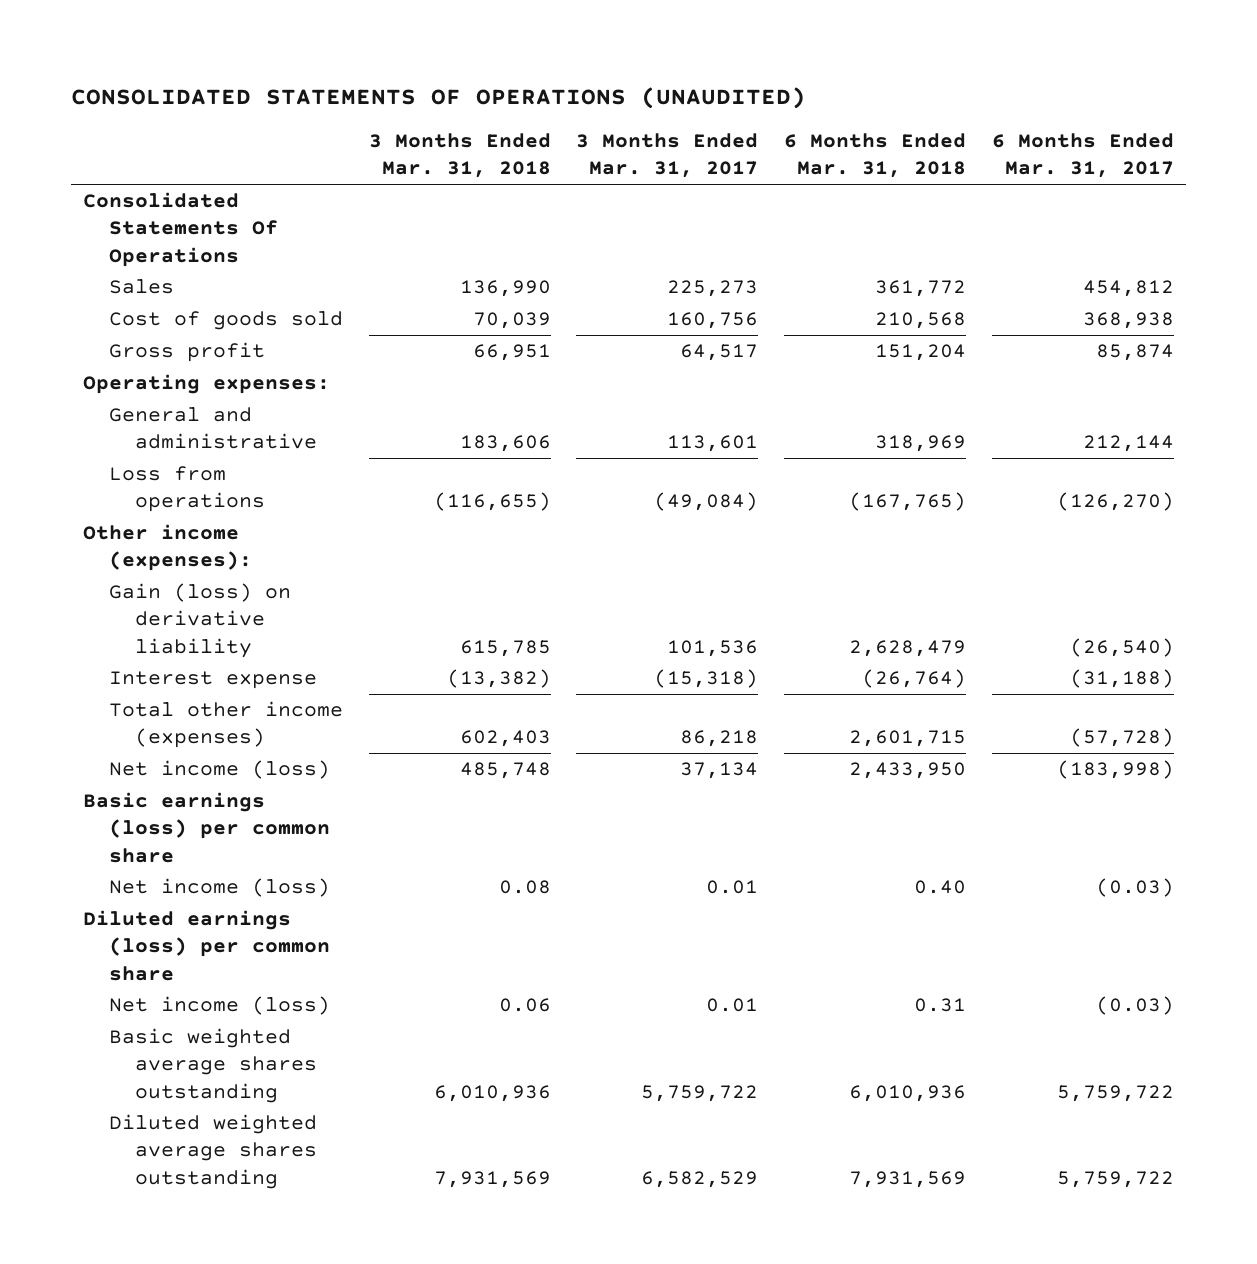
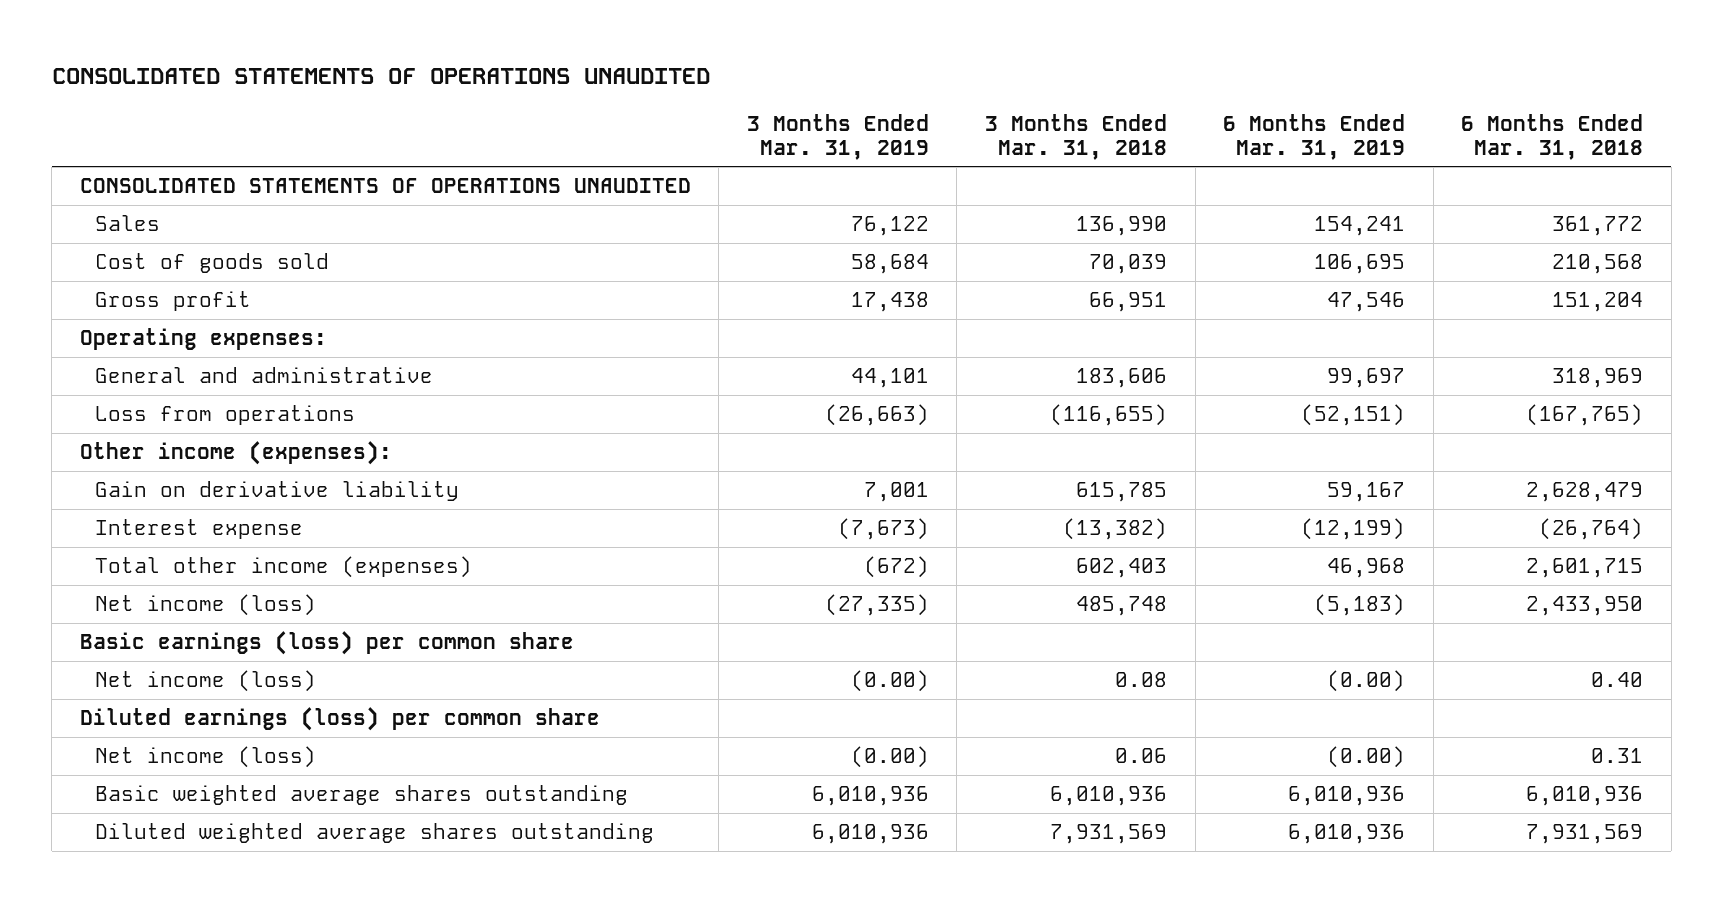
- CONSOLIDATED STATEMENTS OF OPERATIONS (UNAUDITED)
+ CONSOLIDATED STATEMENTS OF OPERATIONS UNAUDITED
- | 3 Months Ended Mar. 31, 2018 | 3 Months Ended Mar. 31, 2017 | 6 Months Ended Mar. 31, 2018 | 6 Months Ended Mar. 31, 2017
+ | 3 Months Ended Mar. 31, 2019 | 3 Months Ended Mar. 31, 2018 | 6 Months Ended Mar. 31, 2019 | 6 Months Ended Mar. 31, 2018
- Consolidated Statements Of Operations
+ CONSOLIDATED STATEMENTS OF OPERATIONS UNAUDITED
- Gain (loss) on derivative liability | 615,785 | 101,536 | 2,628,479 | (26,540)
+ Gain on derivative liability | 7,001 | 615,785 | 59,167 | 2,628,479

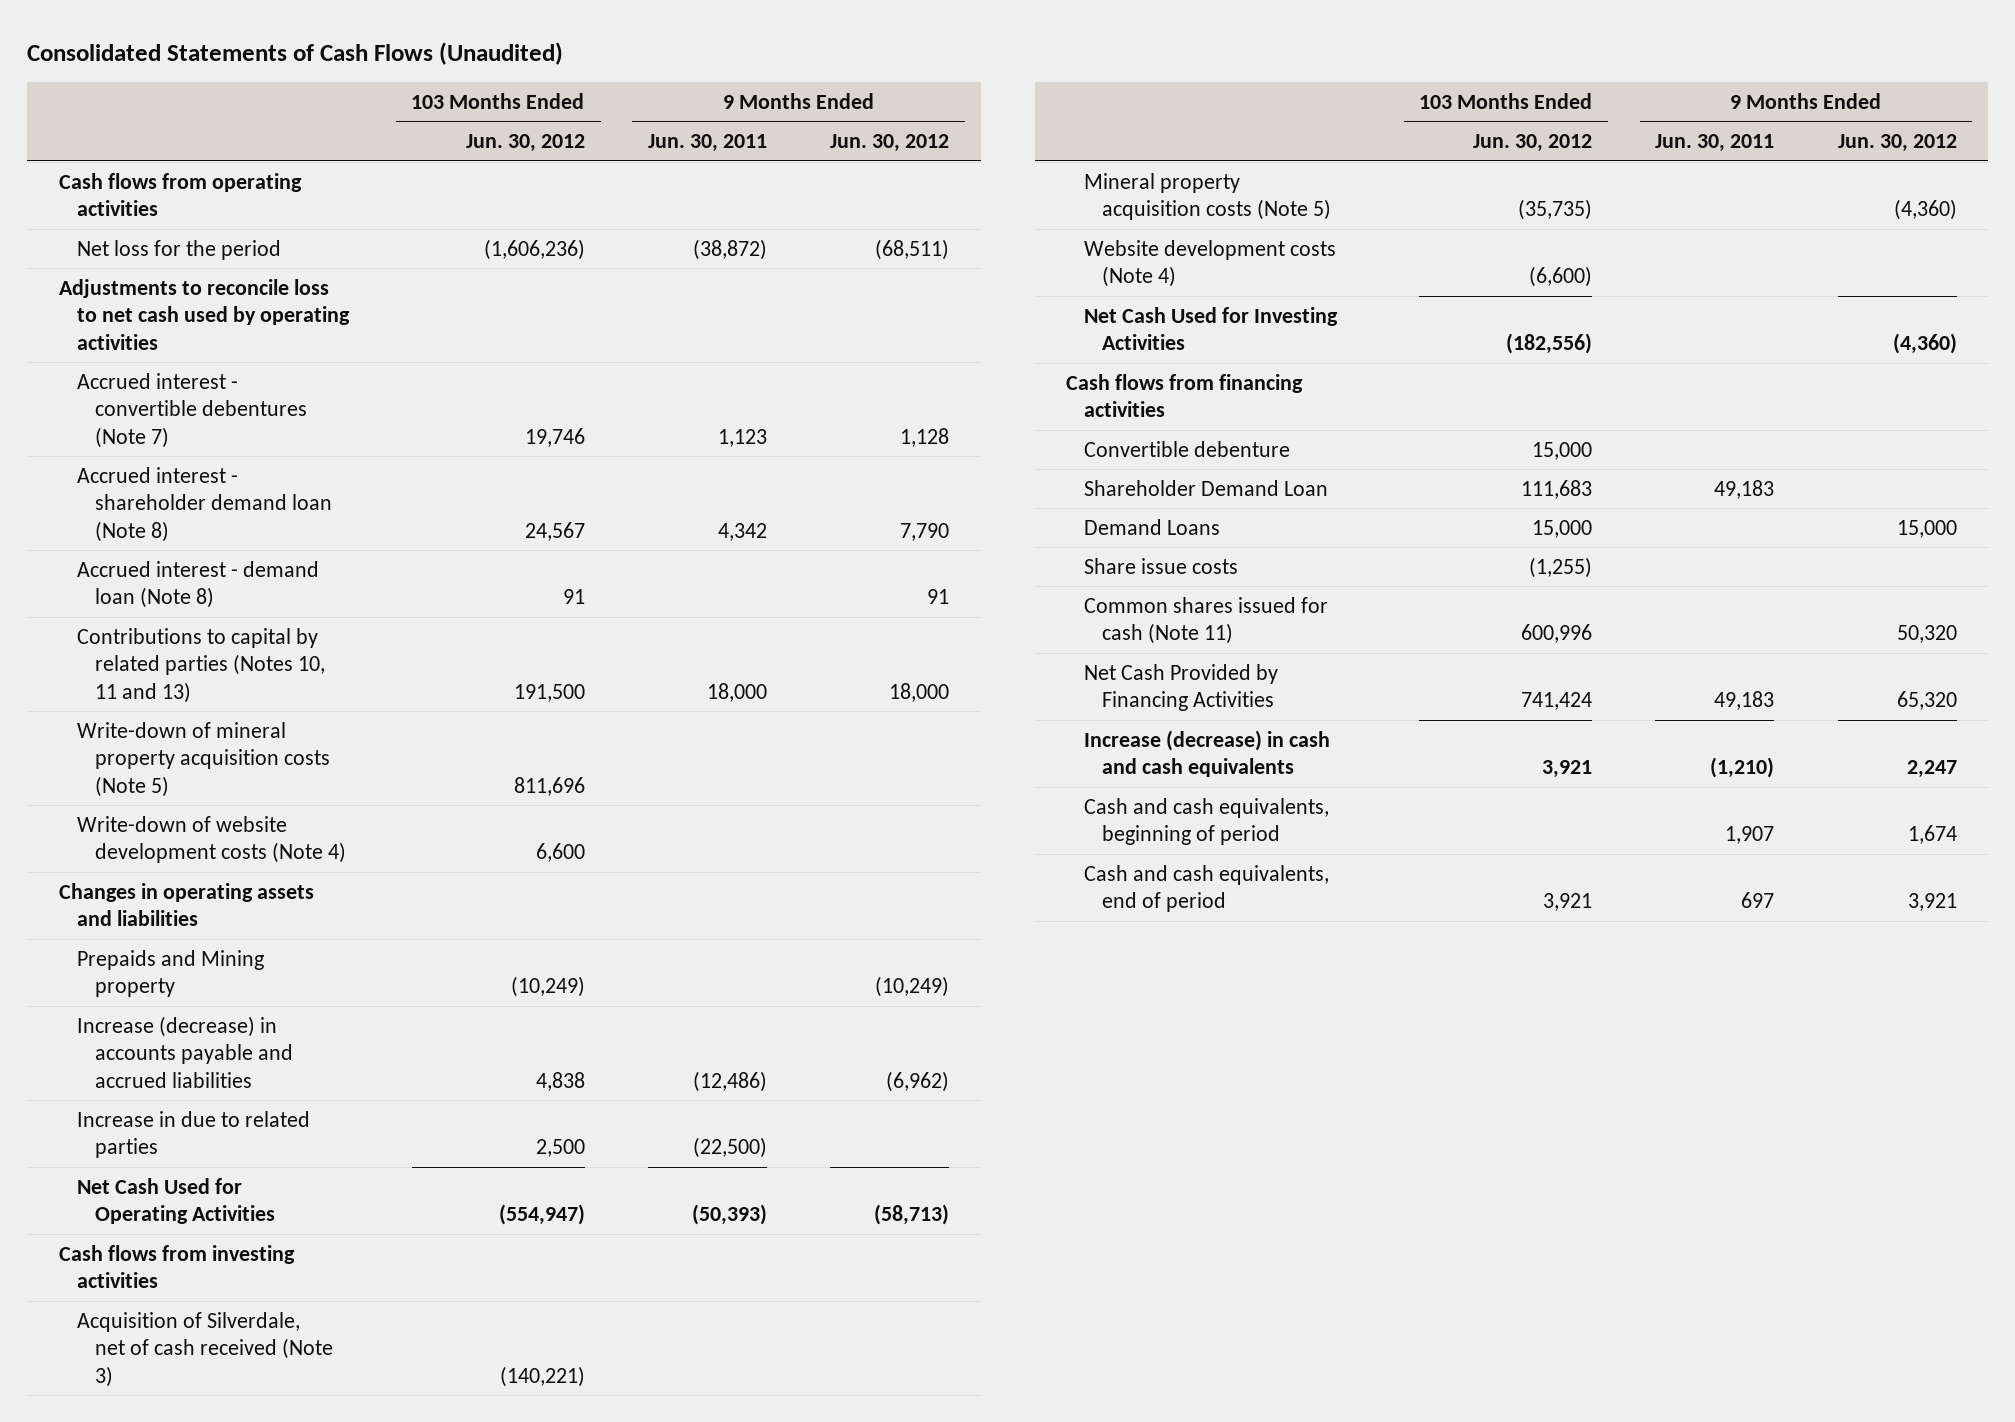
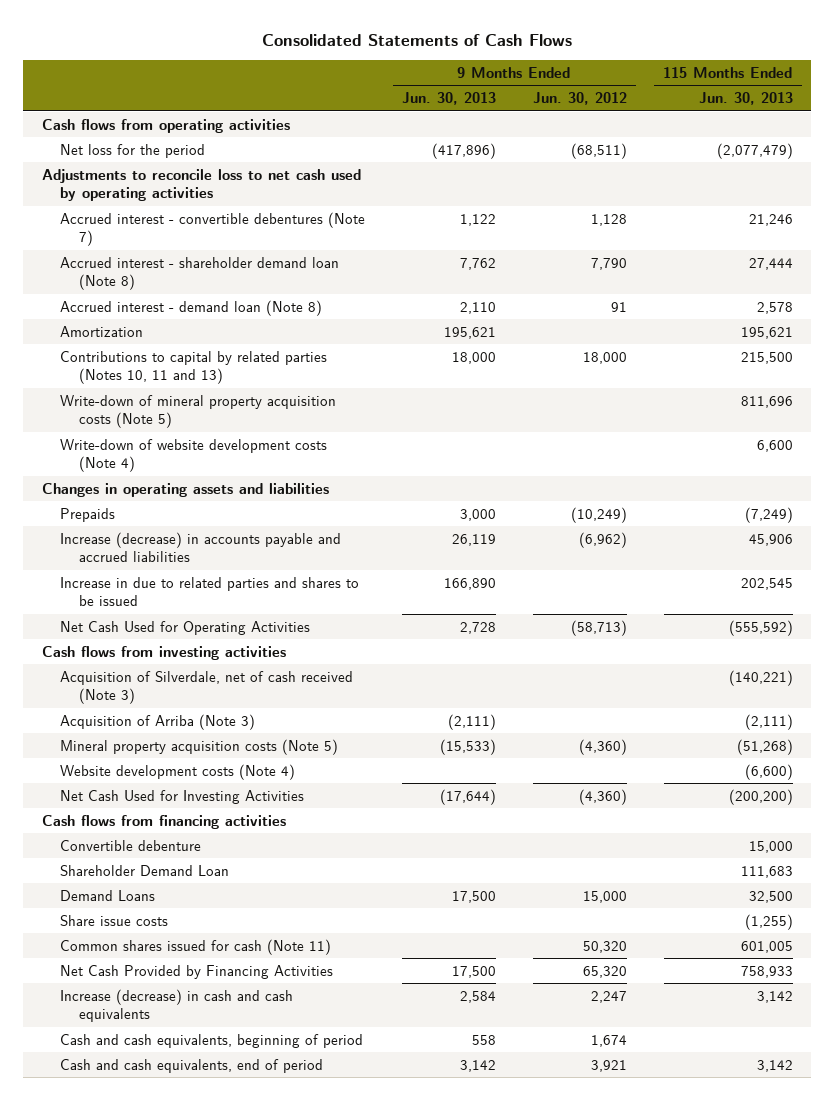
- Consolidated Statements of Cash Flows (Unaudited)
+ Consolidated Statements of Cash Flows
- | 103 Months Ended Jun. 30, 2012 | 9 Months Ended Jun. 30, 2011 | 9 Months Ended Jun. 30, 2012
+ | 9 Months Ended Jun. 30, 2013 | 9 Months Ended Jun. 30, 2012 | 115 Months Ended Jun. 30, 2013
+ Amortization | 195,621 | | 195,621
- Prepaids and Mining property | (10,249) | | (10,249)
+ Prepaids | 3,000 | (10,249) | (7,249)
- Increase in due to related parties | 2,500 | (22,500) |
+ Increase in due to related parties and shares to be issued | 166,890 | | 202,545
+ Acquisition of Arriba (Note 3) | (2,111) | | (2,111)

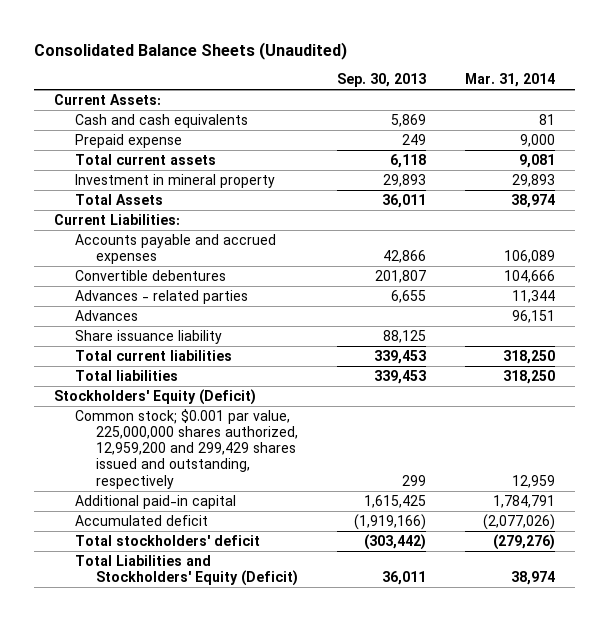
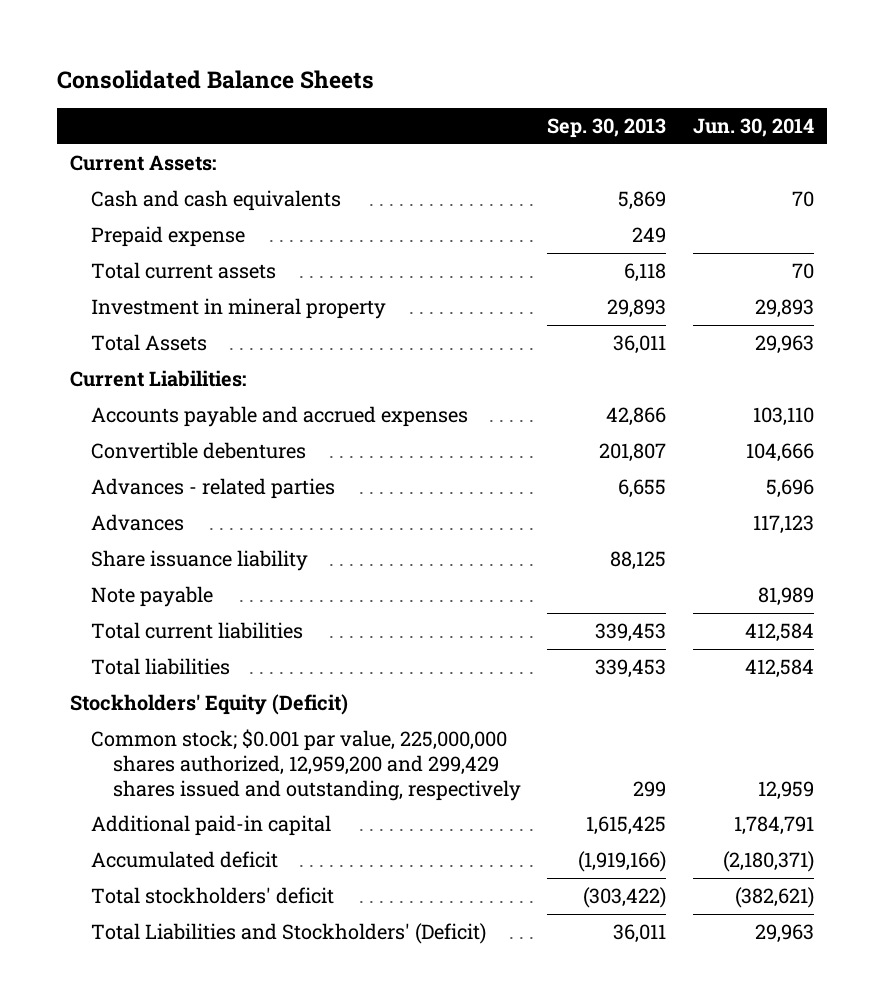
- Consolidated Balance Sheets (Unaudited)
+ Consolidated Balance Sheets
- | Sep. 30, 2013 | Mar. 31, 2014
+ | Sep. 30, 2013 | Jun. 30, 2014
+ Note payable | | 81,989
- Total stockholders' deficit | (303,442) | (279,276)
- Total Liabilities and Stockholders' Equity (Deficit) | 36,011 | 38,974
+ Total stockholders' deficit | (303,422) | (382,621)
+ Total Liabilities and Stockholders' (Deficit) | 36,011 | 29,963

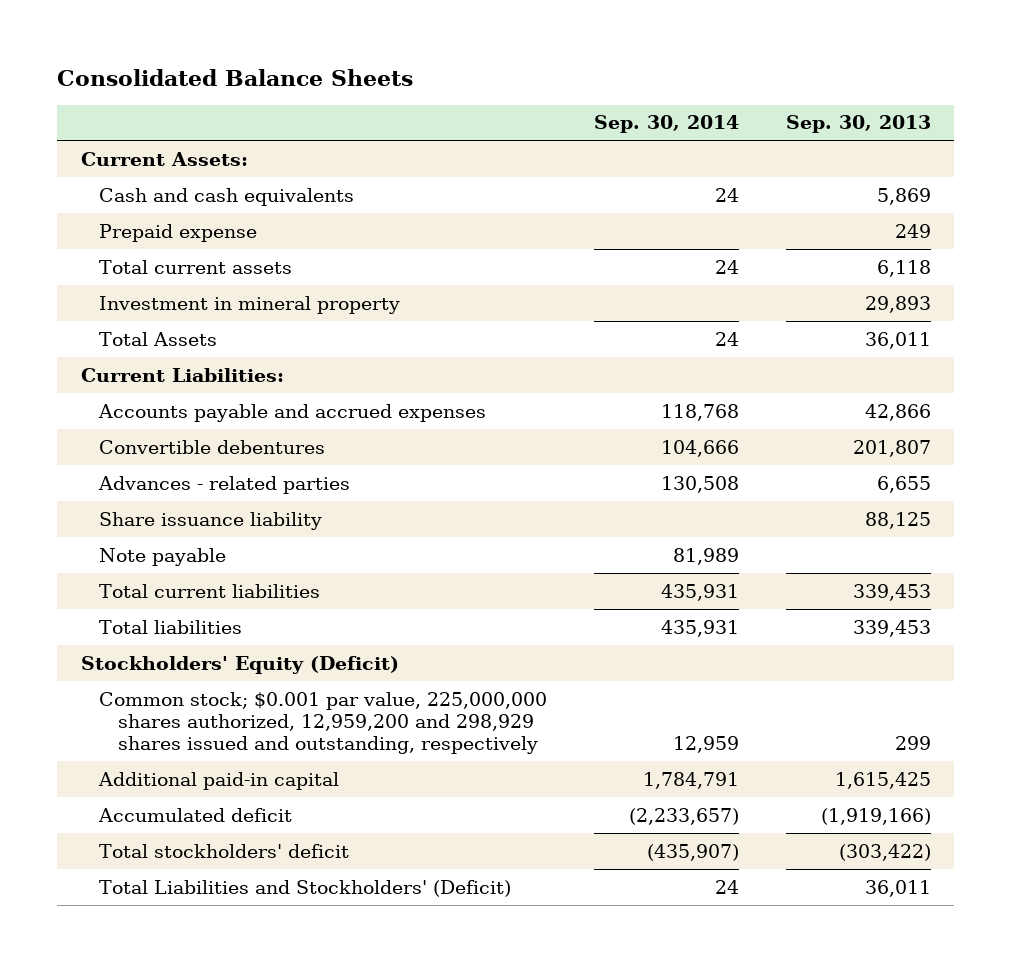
- | Sep. 30, 2013 | Jun. 30, 2014
+ | Sep. 30, 2014 | Sep. 30, 2013
- Advances | | 117,123
- Common stock; $0.001 par value, 225,000,000 shares authorized, 12,959,200 and 299,429 shares issued and outstanding, respectively | 299 | 12,959
+ Common stock; $0.001 par value, 225,000,000 shares authorized, 12,959,200 and 298,929 shares issued and outstanding, respectively | 12,959 | 299

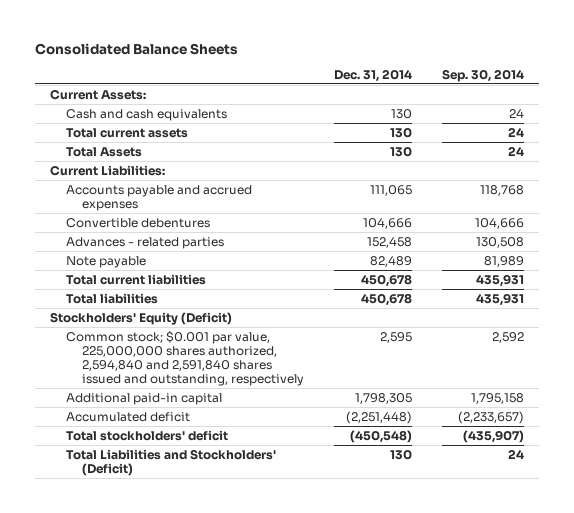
- | Sep. 30, 2014 | Sep. 30, 2013
+ | Dec. 31, 2014 | Sep. 30, 2014
- Prepaid expense | | 249
- Investment in mineral property | | 29,893
- Share issuance liability | | 88,125
- Common stock; $0.001 par value, 225,000,000 shares authorized, 12,959,200 and 298,929 shares issued and outstanding, respectively | 12,959 | 299
- Additional paid-in capital | 1,784,791 | 1,615,425
+ Common stock; $0.001 par value, 225,000,000 shares authorized, 2,594,840 and 2,591,840 shares issued and outstanding, respectively | 2,595 | 2,592
+ Additional paid-in capital | 1,798,305 | 1,795,158

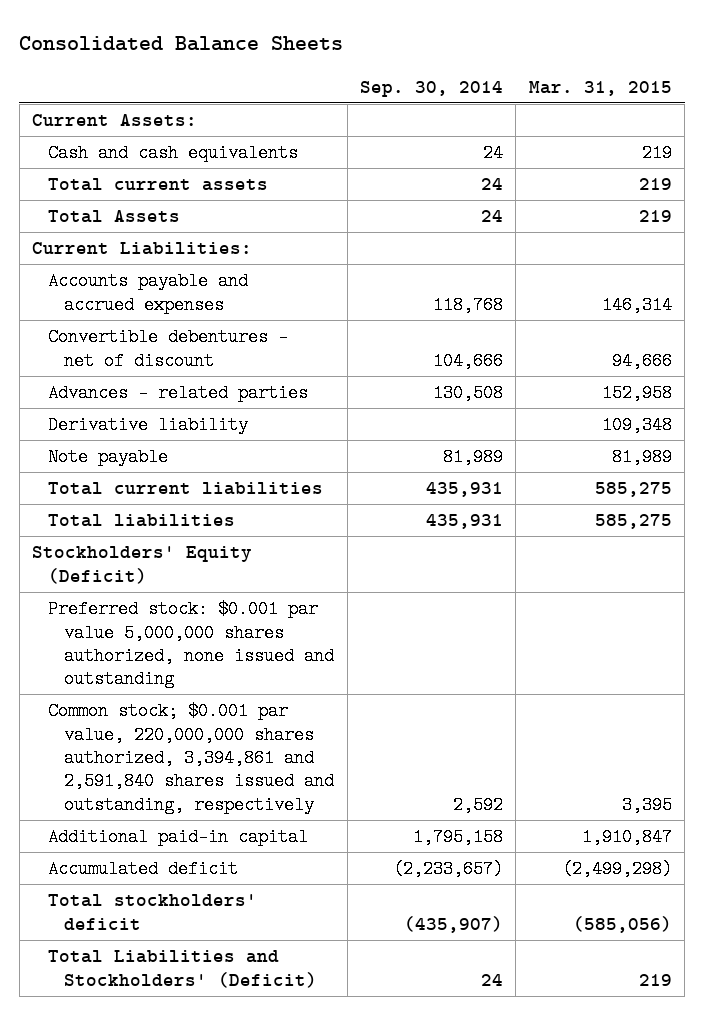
- | Dec. 31, 2014 | Sep. 30, 2014
+ | Sep. 30, 2014 | Mar. 31, 2015
- Convertible debentures | 104,666 | 104,666
+ Convertible debentures - net of discount | 104,666 | 94,666
+ Derivative liability | | 109,348
- Common stock; $0.001 par value, 225,000,000 shares authorized, 2,594,840 and 2,591,840 shares issued and outstanding, respectively | 2,595 | 2,592
+ Preferred stock: $0.001 par value 5,000,000 shares authorized, none issued and outstanding
+ Common stock; $0.001 par value, 220,000,000 shares authorized, 3,394,861 and 2,591,840 shares issued and outstanding, respectively | 2,592 | 3,395

